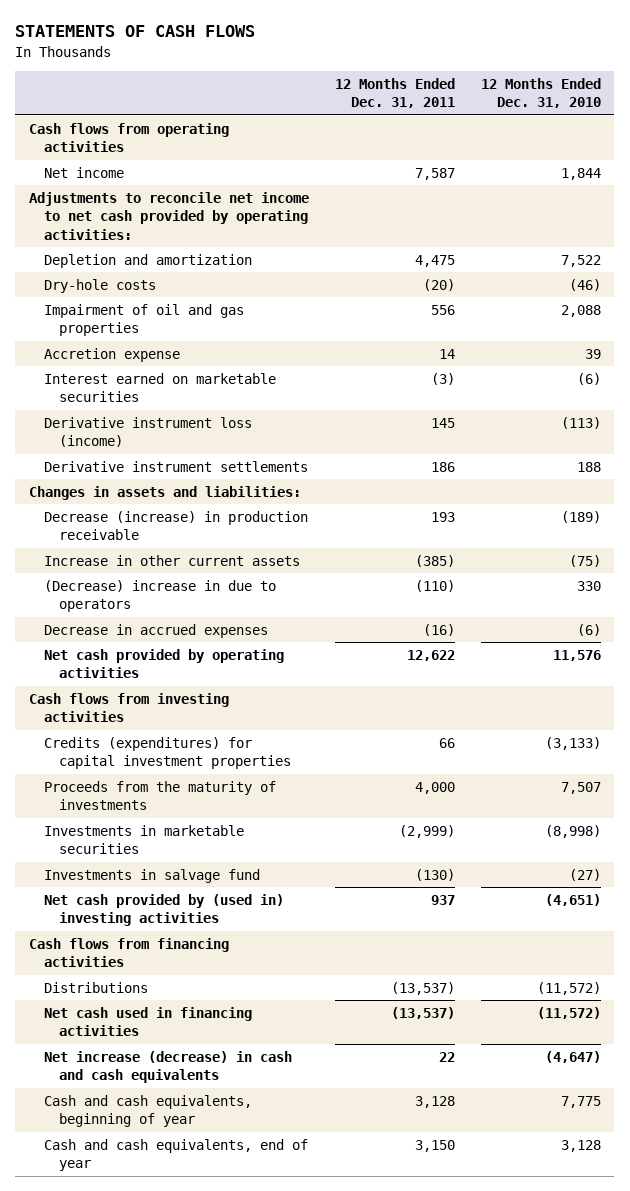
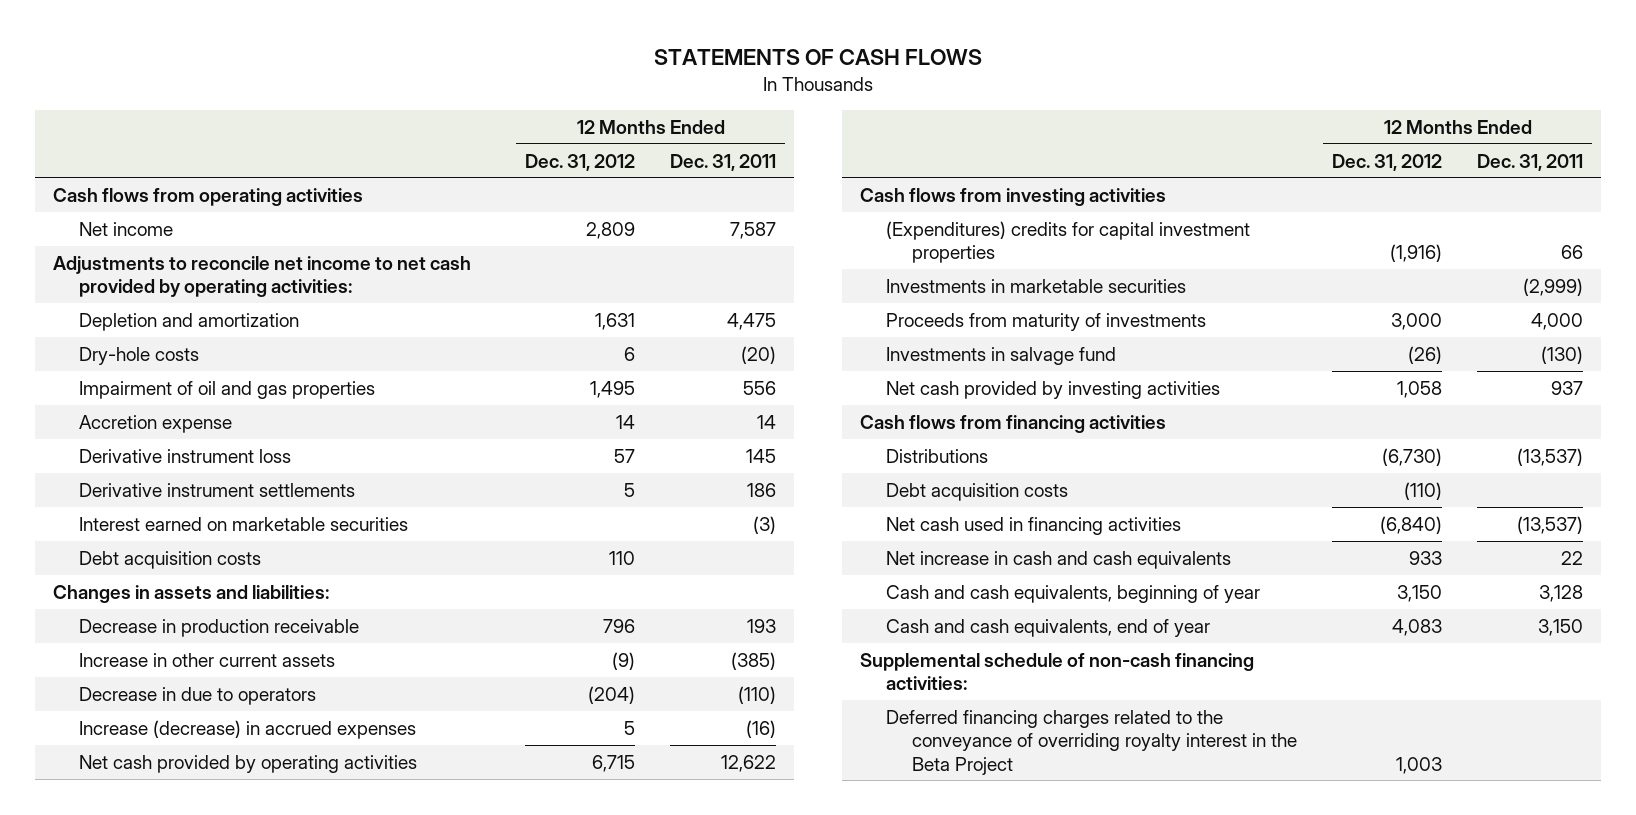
- | 12 Months Ended Dec. 31, 2011 | 12 Months Ended Dec. 31, 2010
+ | 12 Months Ended Dec. 31, 2012 | 12 Months Ended Dec. 31, 2011
- Derivative instrument loss (income) | 145 | (113)
+ Derivative instrument loss | 57 | 145
moved down: Interest earned on marketable securities | | (3)
+ Debt acquisition costs | 110 |
- Decrease (increase) in production receivable | 193 | (189)
+ Decrease in production receivable | 796 | 193
- (Decrease) increase in due to operators | (110) | 330
- Decrease in accrued expenses | (16) | (6)
+ Decrease in due to operators | (204) | (110)
+ Increase (decrease) in accrued expenses | 5 | (16)
- Credits (expenditures) for capital investment properties | 66 | (3,133)
- Proceeds from the maturity of investments | 4,000 | 7,507
+ (Expenditures) credits for capital investment properties | (1,916) | 66
+ Proceeds from maturity of investments | 3,000 | 4,000
- Net cash provided by (used in) investing activities | 937 | (4,651)
+ Net cash provided by investing activities | 1,058 | 937
+ Debt acquisition costs | (110) |
- Net increase (decrease) in cash and cash equivalents | 22 | (4,647)
+ Net increase in cash and cash equivalents | 933 | 22
+ Supplemental schedule of non-cash financing activities:
+ Deferred financing charges related to the conveyance of overriding royalty interest in the Beta Project | 1,003 |

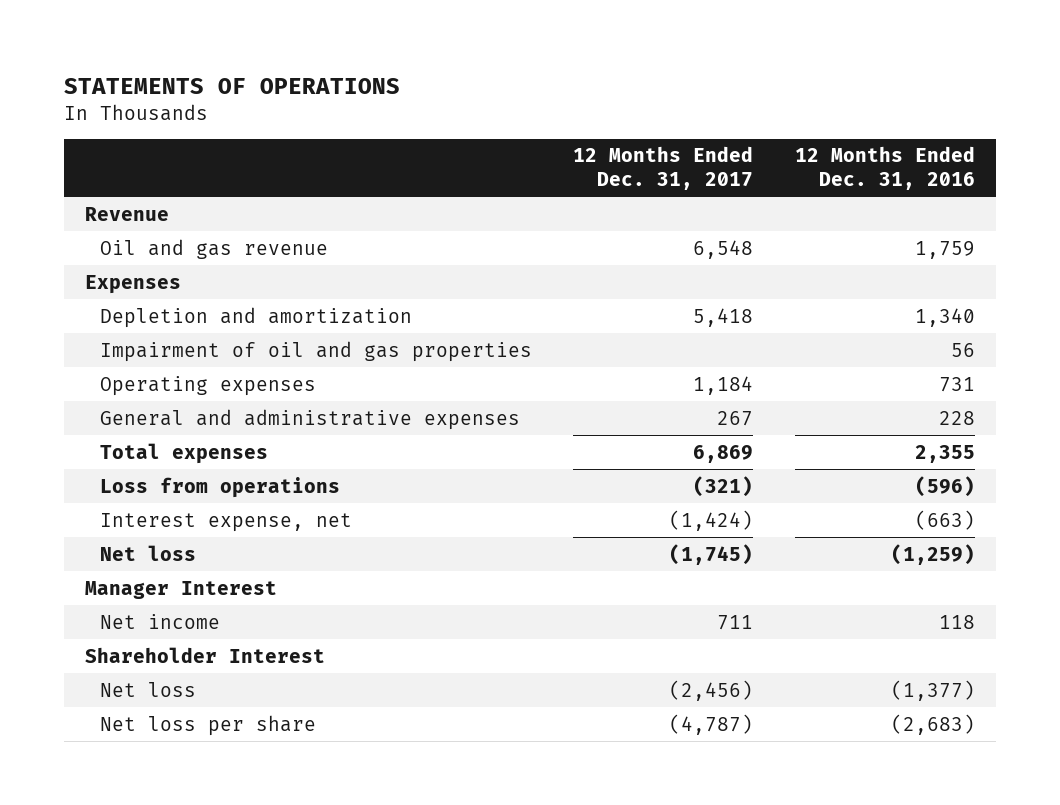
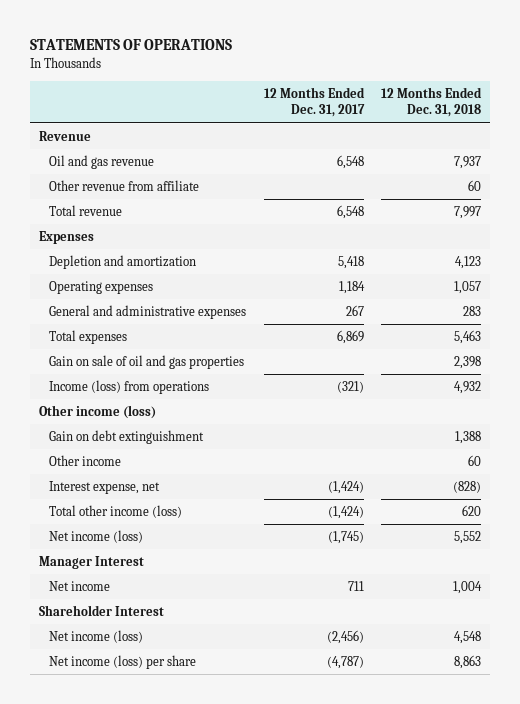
- | 12 Months Ended Dec. 31, 2017 | 12 Months Ended Dec. 31, 2016
+ | 12 Months Ended Dec. 31, 2017 | 12 Months Ended Dec. 31, 2018
+ Other revenue from affiliate | | 60
+ Total revenue | 6,548 | 7,997
- Impairment of oil and gas properties | | 56
- Loss from operations | (321) | (596)
+ Gain on sale of oil and gas properties | | 2,398
+ Income (loss) from operations | (321) | 4,932
+ Other income (loss)
+ Gain on debt extinguishment | | 1,388
+ Other income | | 60
- Net loss | (1,745) | (1,259)
+ Total other income (loss) | (1,424) | 620
+ Net income (loss) | (1,745) | 5,552
- Net loss | (2,456) | (1,377)
- Net loss per share | (4,787) | (2,683)
+ Net income (loss) | (2,456) | 4,548
+ Net income (loss) per share | (4,787) | 8,863

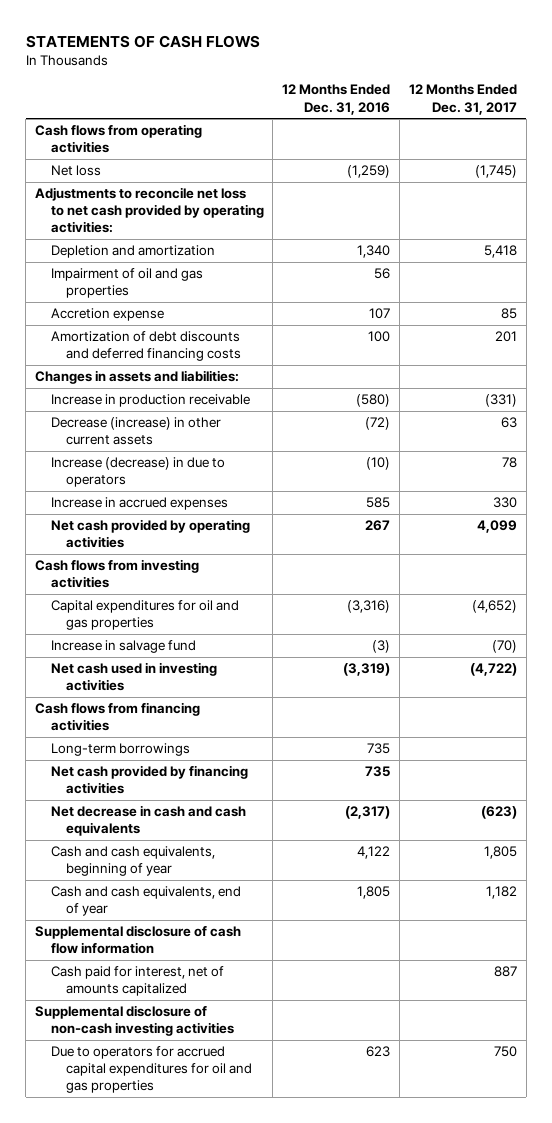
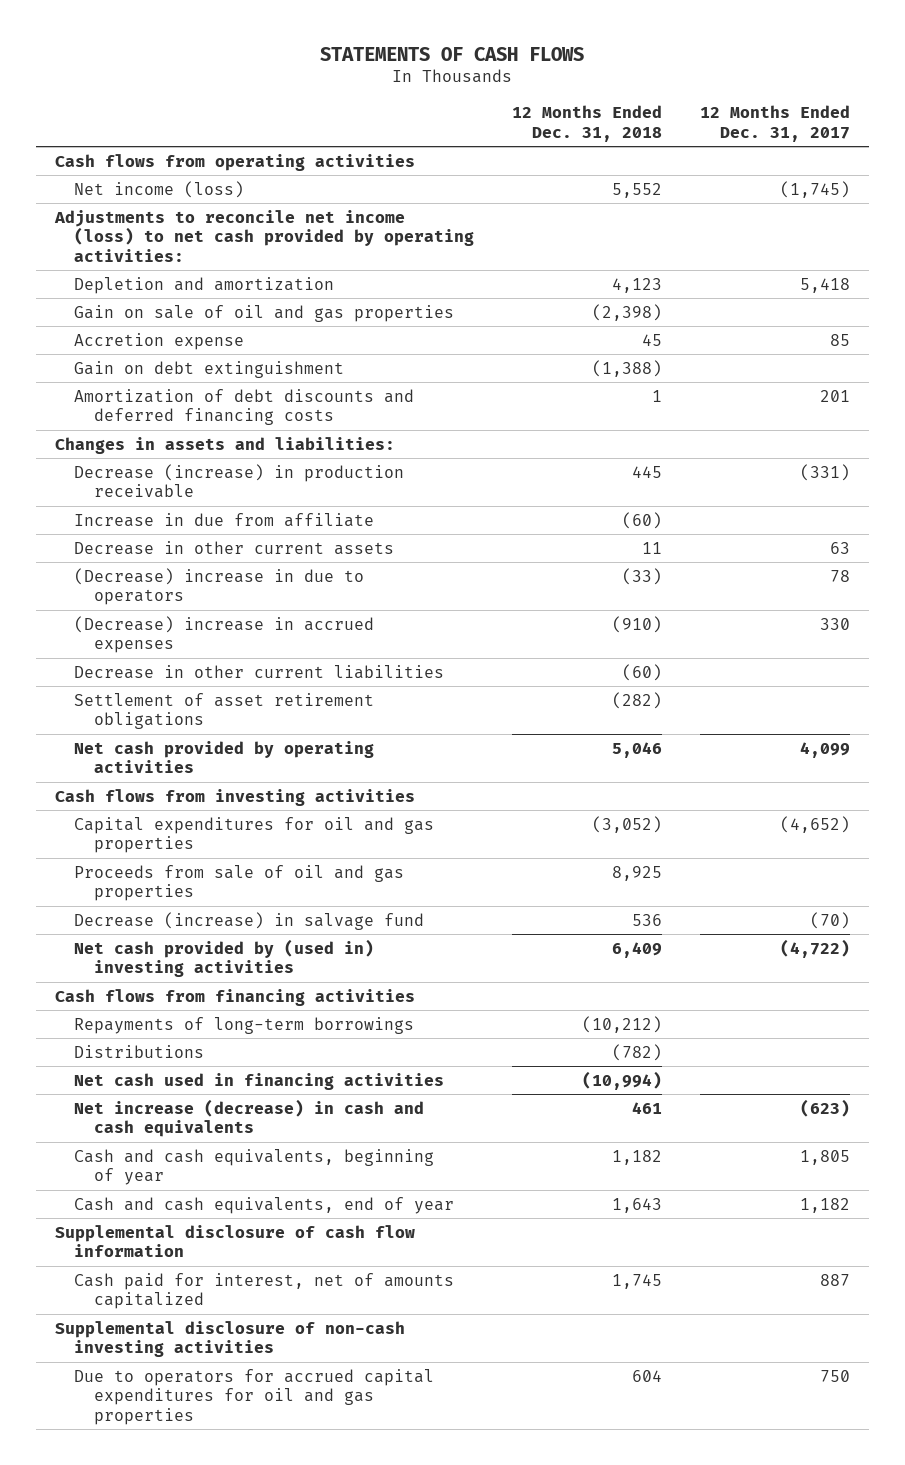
- | 12 Months Ended Dec. 31, 2016 | 12 Months Ended Dec. 31, 2017
+ | 12 Months Ended Dec. 31, 2018 | 12 Months Ended Dec. 31, 2017
- Net loss | (1,259) | (1,745)
- Adjustments to reconcile net loss to net cash provided by operating activities:
+ Net income (loss) | 5,552 | (1,745)
+ Adjustments to reconcile net income (loss) to net cash provided by operating activities:
- Impairment of oil and gas properties | 56 |
+ Gain on sale of oil and gas properties | (2,398) |
+ Gain on debt extinguishment | (1,388) |
- Increase in production receivable | (580) | (331)
- Decrease (increase) in other current assets | (72) | 63
- Increase (decrease) in due to operators | (10) | 78
- Increase in accrued expenses | 585 | 330
+ Decrease (increase) in production receivable | 445 | (331)
+ Increase in due from affiliate | (60) |
+ Decrease in other current assets | 11 | 63
+ (Decrease) increase in due to operators | (33) | 78
+ (Decrease) increase in accrued expenses | (910) | 330
+ Decrease in other current liabilities | (60) |
+ Settlement of asset retirement obligations | (282) |
- Increase in salvage fund | (3) | (70)
- Net cash used in investing activities | (3,319) | (4,722)
+ Proceeds from sale of oil and gas properties | 8,925 |
+ Decrease (increase) in salvage fund | 536 | (70)
+ Net cash provided by (used in) investing activities | 6,409 | (4,722)
- Long-term borrowings | 735 |
- Net cash provided by financing activities | 735 |
- Net decrease in cash and cash equivalents | (2,317) | (623)
+ Repayments of long-term borrowings | (10,212) |
+ Distributions | (782) |
+ Net cash used in financing activities | (10,994) |
+ Net increase (decrease) in cash and cash equivalents | 461 | (623)

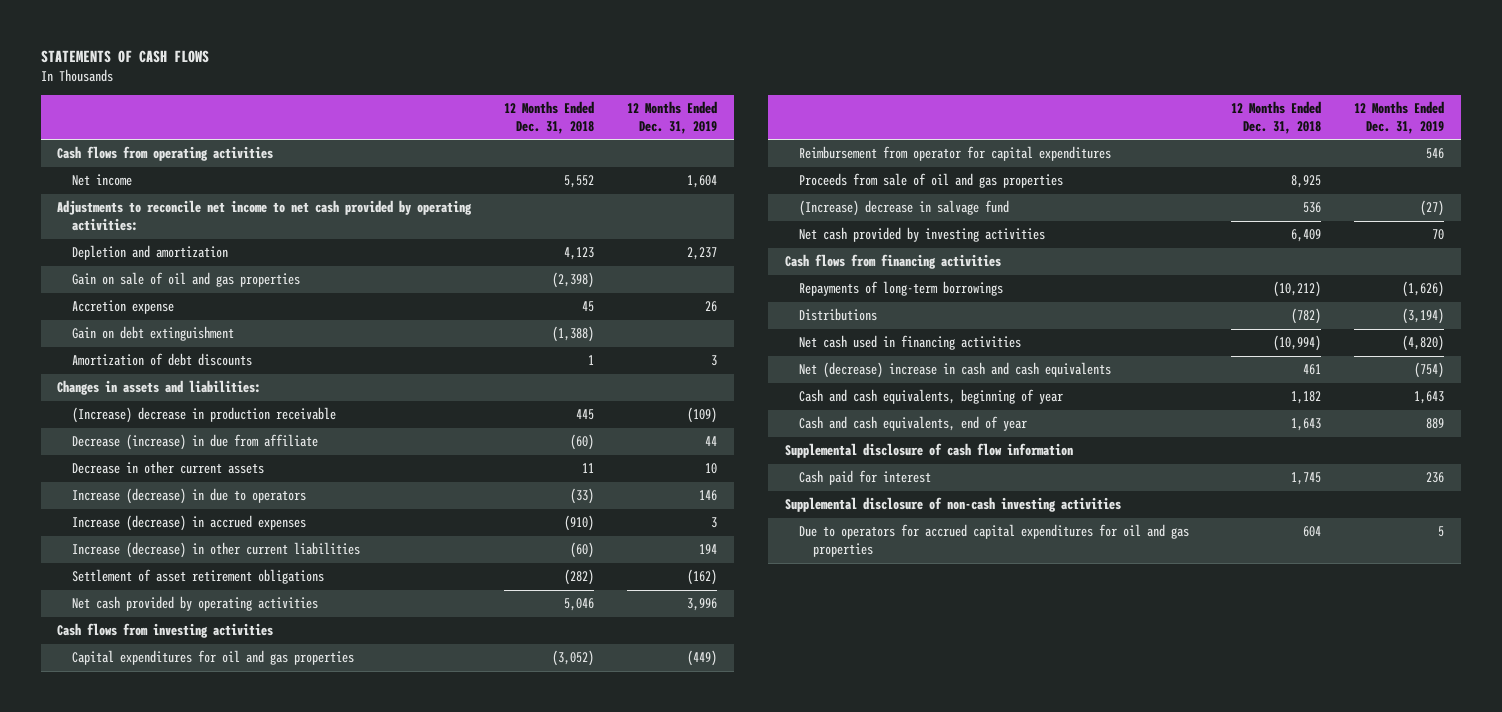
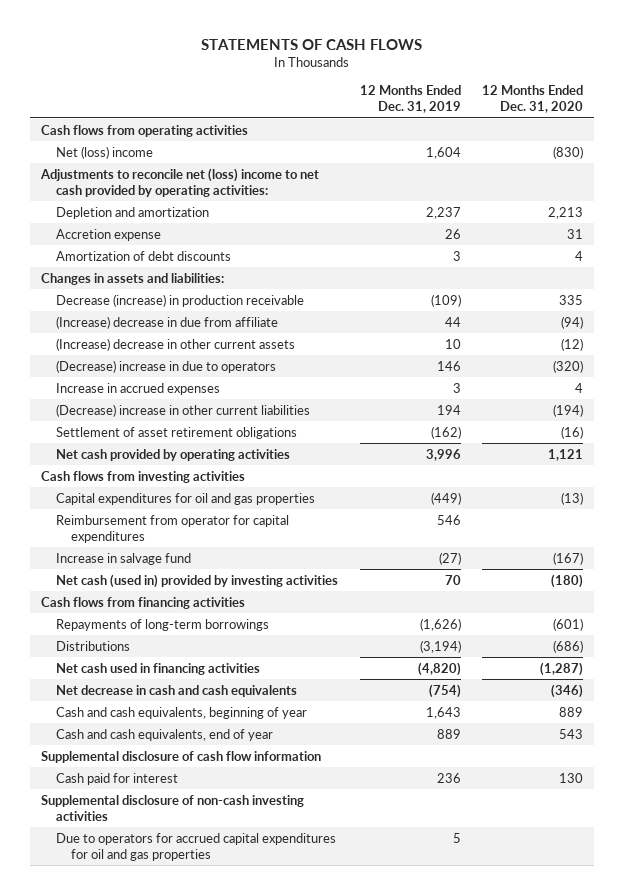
- | 12 Months Ended Dec. 31, 2018 | 12 Months Ended Dec. 31, 2019
+ | 12 Months Ended Dec. 31, 2019 | 12 Months Ended Dec. 31, 2020
- Net income | 5,552 | 1,604
- Adjustments to reconcile net income to net cash provided by operating activities:
+ Net (loss) income | 1,604 | (830)
+ Adjustments to reconcile net (loss) income to net cash provided by operating activities:
- Gain on sale of oil and gas properties | (2,398) |
- Gain on debt extinguishment | (1,388) |
- (Increase) decrease in production receivable | 445 | (109)
- Decrease (increase) in due from affiliate | (60) | 44
- Decrease in other current assets | 11 | 10
- Increase (decrease) in due to operators | (33) | 146
- Increase (decrease) in accrued expenses | (910) | 3
- Increase (decrease) in other current liabilities | (60) | 194
+ Decrease (increase) in production receivable | (109) | 335
+ (Increase) decrease in due from affiliate | 44 | (94)
+ (Increase) decrease in other current assets | 10 | (12)
+ (Decrease) increase in due to operators | 146 | (320)
+ Increase in accrued expenses | 3 | 4
+ (Decrease) increase in other current liabilities | 194 | (194)
- Proceeds from sale of oil and gas properties | 8,925 |
- (Increase) decrease in salvage fund | 536 | (27)
- Net cash provided by investing activities | 6,409 | 70
+ Increase in salvage fund | (27) | (167)
+ Net cash (used in) provided by investing activities | 70 | (180)
- Net (decrease) increase in cash and cash equivalents | 461 | (754)
+ Net decrease in cash and cash equivalents | (754) | (346)

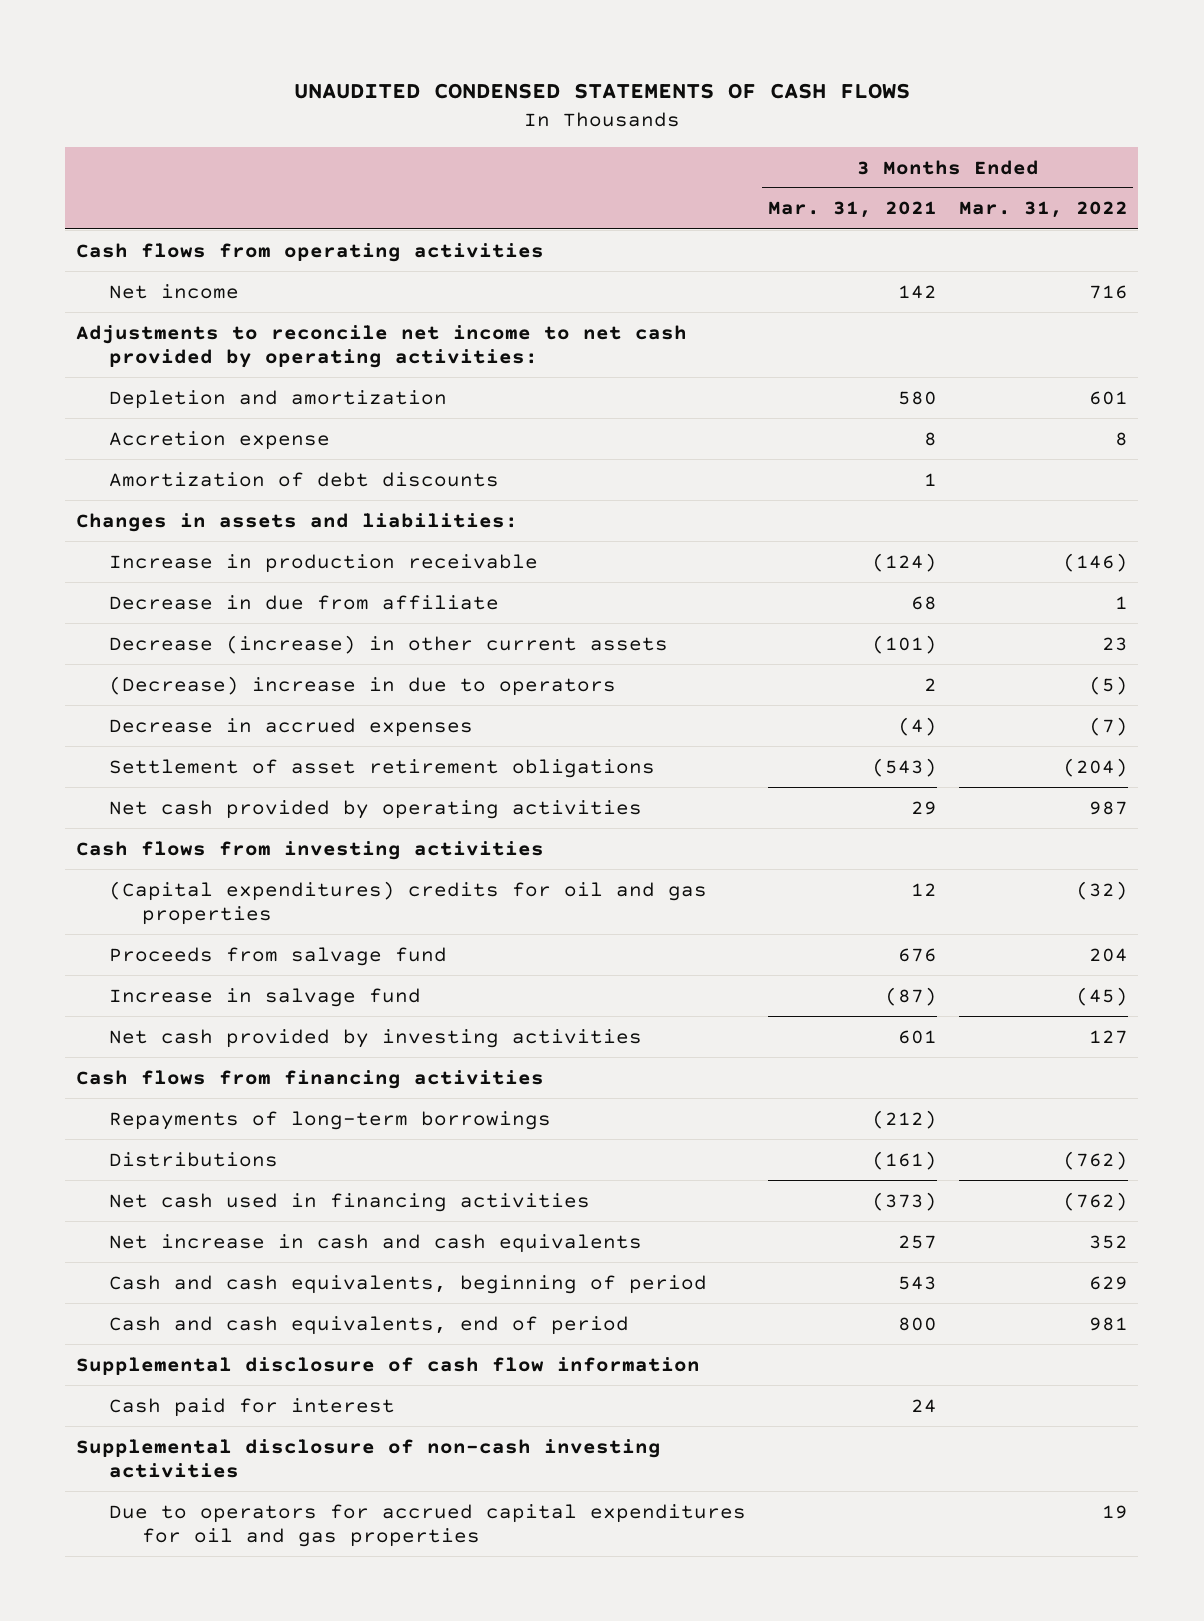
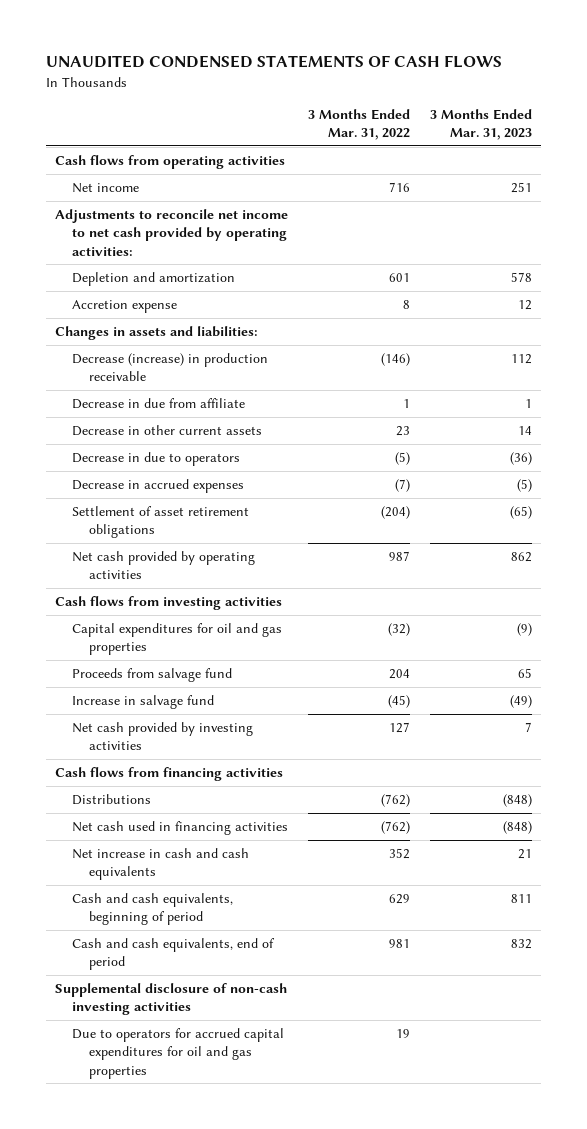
- | 3 Months Ended Mar. 31, 2021 | 3 Months Ended Mar. 31, 2022
+ | 3 Months Ended Mar. 31, 2022 | 3 Months Ended Mar. 31, 2023
- Amortization of debt discounts | 1 |
- Increase in production receivable | (124) | (146)
+ Decrease (increase) in production receivable | (146) | 112
- Decrease (increase) in other current assets | (101) | 23
- (Decrease) increase in due to operators | 2 | (5)
+ Decrease in other current assets | 23 | 14
+ Decrease in due to operators | (5) | (36)
- (Capital expenditures) credits for oil and gas properties | 12 | (32)
+ Capital expenditures for oil and gas properties | (32) | (9)
- Repayments of long-term borrowings | (212) |
- Supplemental disclosure of cash flow information
- Cash paid for interest | 24 |

